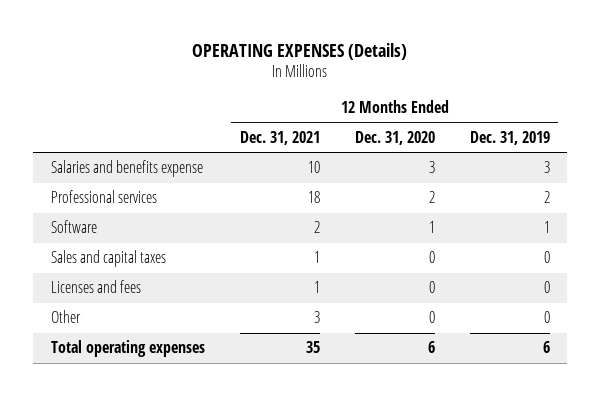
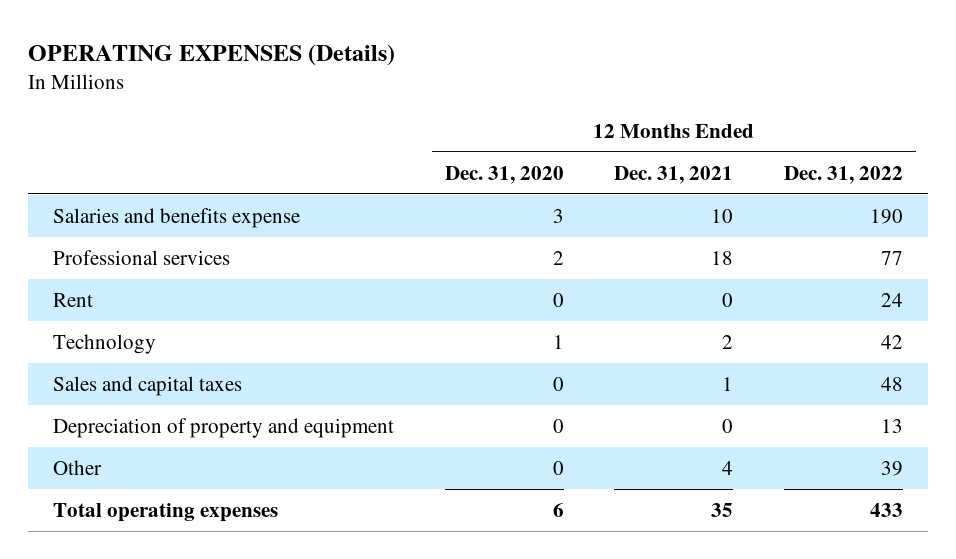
- | 12 Months Ended Dec. 31, 2021 | 12 Months Ended Dec. 31, 2020 | 12 Months Ended Dec. 31, 2019
+ | 12 Months Ended Dec. 31, 2020 | 12 Months Ended Dec. 31, 2021 | 12 Months Ended Dec. 31, 2022
- Software | 2 | 1 | 1
+ Rent | 0 | 0 | 24
+ Technology | 1 | 2 | 42
- Licenses and fees | 1 | 0 | 0
- Other | 3 | 0 | 0
+ Depreciation of property and equipment | 0 | 0 | 13
+ Other | 0 | 4 | 39

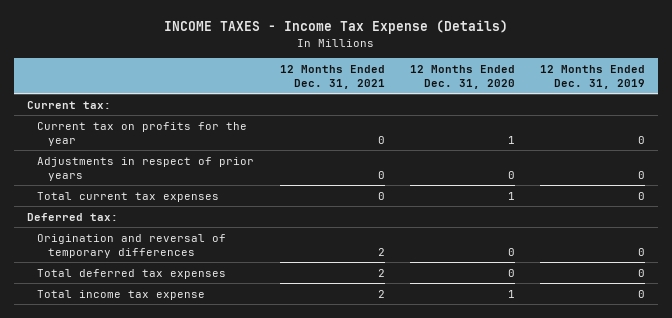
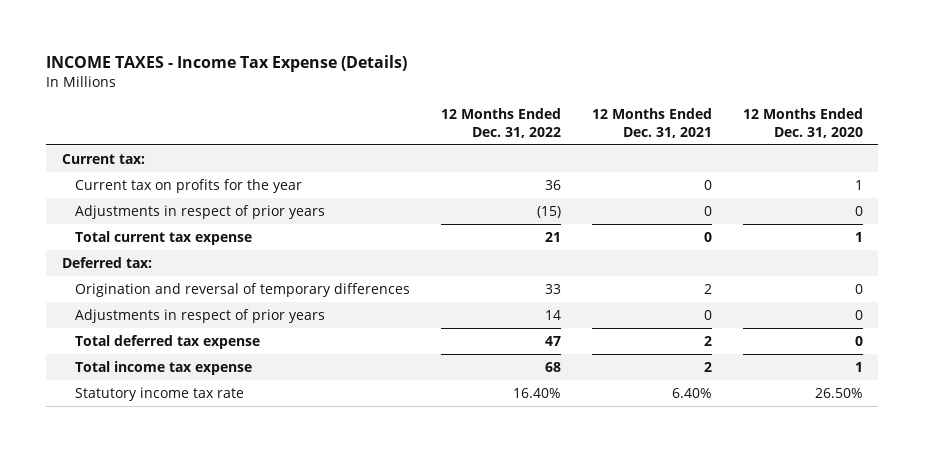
- | 12 Months Ended Dec. 31, 2021 | 12 Months Ended Dec. 31, 2020 | 12 Months Ended Dec. 31, 2019
+ | 12 Months Ended Dec. 31, 2022 | 12 Months Ended Dec. 31, 2021 | 12 Months Ended Dec. 31, 2020
- Total current tax expenses | 0 | 1 | 0
+ Total current tax expense | 21 | 0 | 1
- Total deferred tax expenses | 2 | 0 | 0
+ Adjustments in respect of prior years | 14 | 0 | 0
+ Total deferred tax expense | 47 | 2 | 0
+ Statutory income tax rate | 16.40% | 6.40% | 26.50%

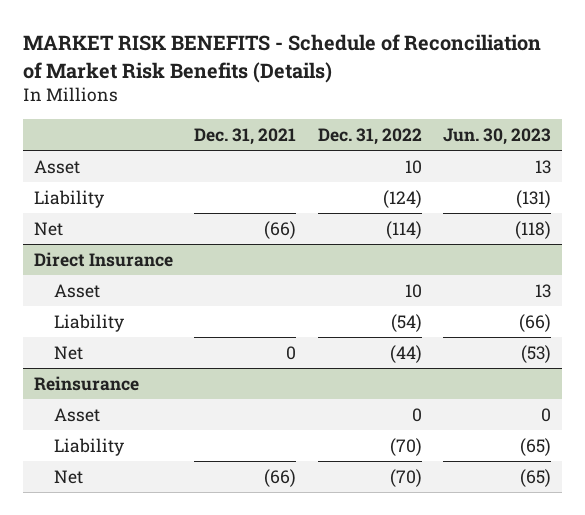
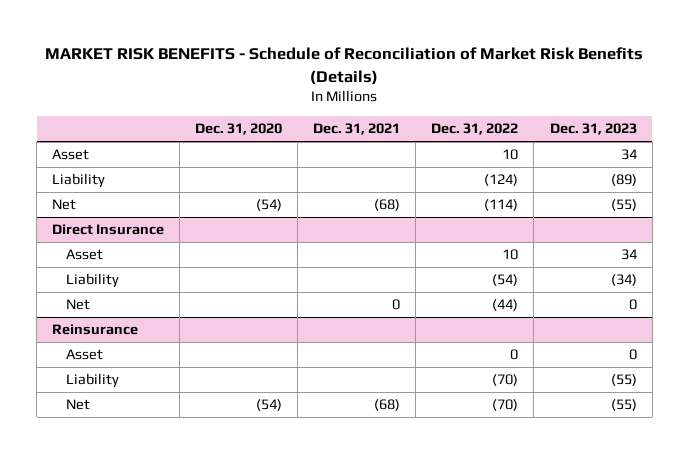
- | Dec. 31, 2021 | Dec. 31, 2022 | Jun. 30, 2023
+ | Dec. 31, 2020 | Dec. 31, 2021 | Dec. 31, 2022 | Dec. 31, 2023
- Net | (66) | (114) | (118)
+ Net | (54) | (68) | (114) | (55)
@ Reinsurance
- Net | (66) | (70) | (65)
+ Net | (54) | (68) | (70) | (55)

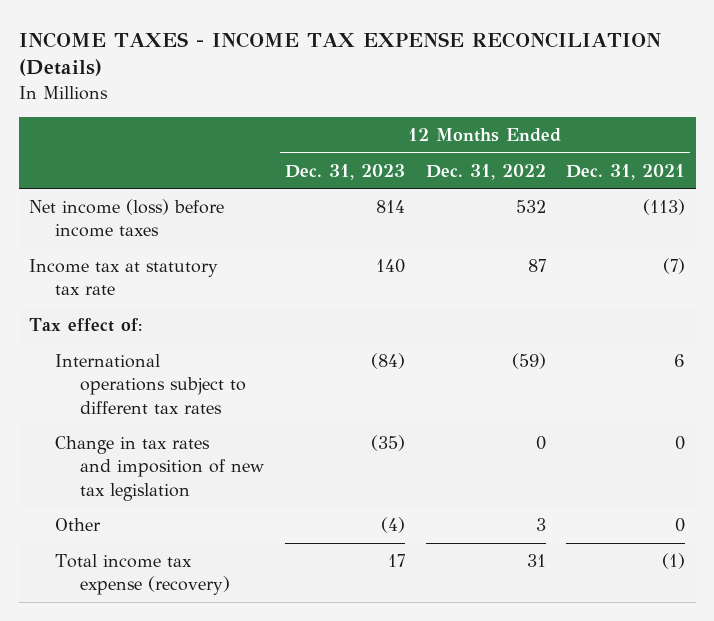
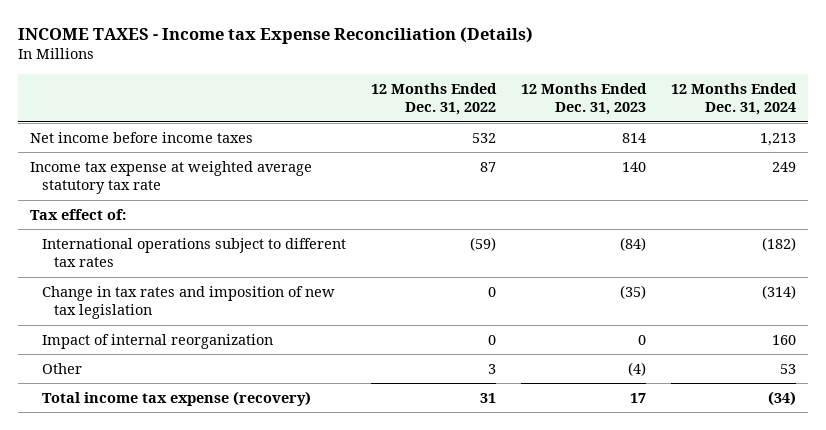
- INCOME TAXES - INCOME TAX EXPENSE RECONCILIATION (Details)
+ INCOME TAXES - Income tax Expense Reconciliation (Details)
- | 12 Months Ended Dec. 31, 2023 | 12 Months Ended Dec. 31, 2022 | 12 Months Ended Dec. 31, 2021
+ | 12 Months Ended Dec. 31, 2022 | 12 Months Ended Dec. 31, 2023 | 12 Months Ended Dec. 31, 2024
- Net income (loss) before income taxes | 814 | 532 | (113)
- Income tax at statutory tax rate | 140 | 87 | (7)
+ Net income before income taxes | 532 | 814 | 1,213
+ Income tax expense at weighted average statutory tax rate | 87 | 140 | 249
+ Impact of internal reorganization | 0 | 0 | 160

